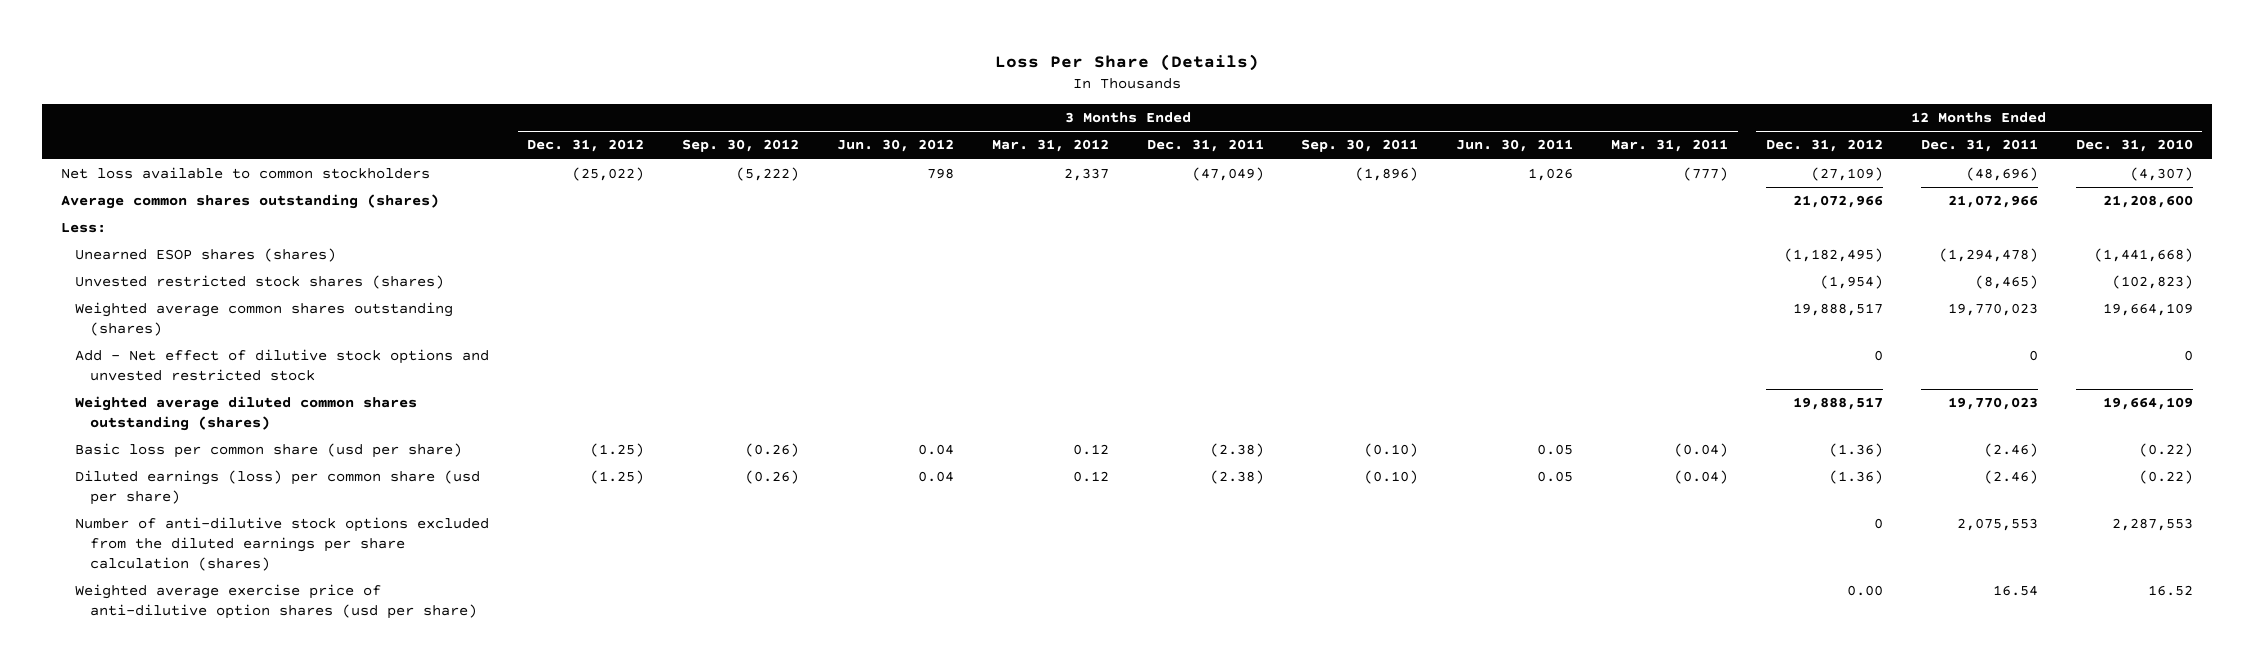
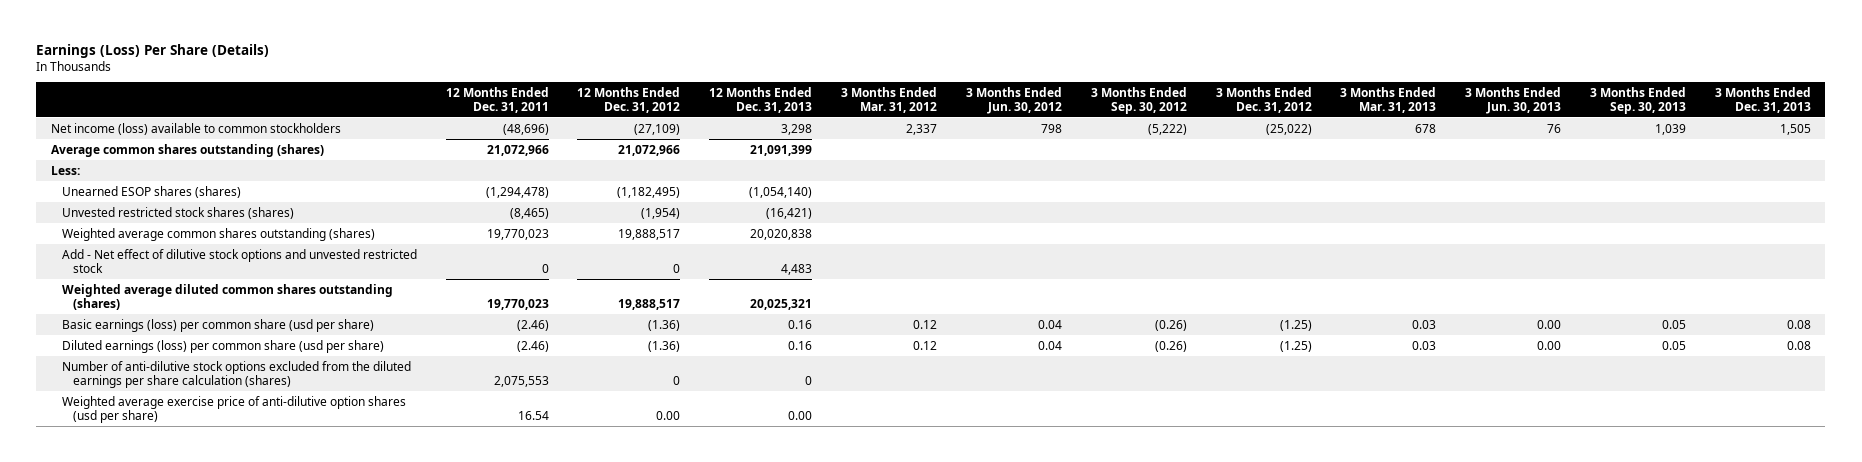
- Loss Per Share (Details)
+ Earnings (Loss) Per Share (Details)
- | 3 Months Ended Dec. 31, 2012 | 3 Months Ended Sep. 30, 2012 | 3 Months Ended Jun. 30, 2012 | 3 Months Ended Mar. 31, 2012 | 3 Months Ended Dec. 31, 2011 | 3 Months Ended Sep. 30, 2011 | 3 Months Ended Jun. 30, 2011 | 3 Months Ended Mar. 31, 2011 | 12 Months Ended Dec. 31, 2012 | 12 Months Ended Dec. 31, 2011 | 12 Months Ended Dec. 31, 2010
+ | 12 Months Ended Dec. 31, 2011 | 12 Months Ended Dec. 31, 2012 | 12 Months Ended Dec. 31, 2013 | 3 Months Ended Mar. 31, 2012 | 3 Months Ended Jun. 30, 2012 | 3 Months Ended Sep. 30, 2012 | 3 Months Ended Dec. 31, 2012 | 3 Months Ended Mar. 31, 2013 | 3 Months Ended Jun. 30, 2013 | 3 Months Ended Sep. 30, 2013 | 3 Months Ended Dec. 31, 2013
- Net loss available to common stockholders | (25,022) | (5,222) | 798 | 2,337 | (47,049) | (1,896) | 1,026 | (777) | (27,109) | (48,696) | (4,307)
+ Net income (loss) available to common stockholders | (48,696) | (27,109) | 3,298 | 2,337 | 798 | (5,222) | (25,022) | 678 | 76 | 1,039 | 1,505
- Basic loss per common share (usd per share) | (1.25) | (0.26) | 0.04 | 0.12 | (2.38) | (0.10) | 0.05 | (0.04) | (1.36) | (2.46) | (0.22)
+ Basic earnings (loss) per common share (usd per share) | (2.46) | (1.36) | 0.16 | 0.12 | 0.04 | (0.26) | (1.25) | 0.03 | 0.00 | 0.05 | 0.08

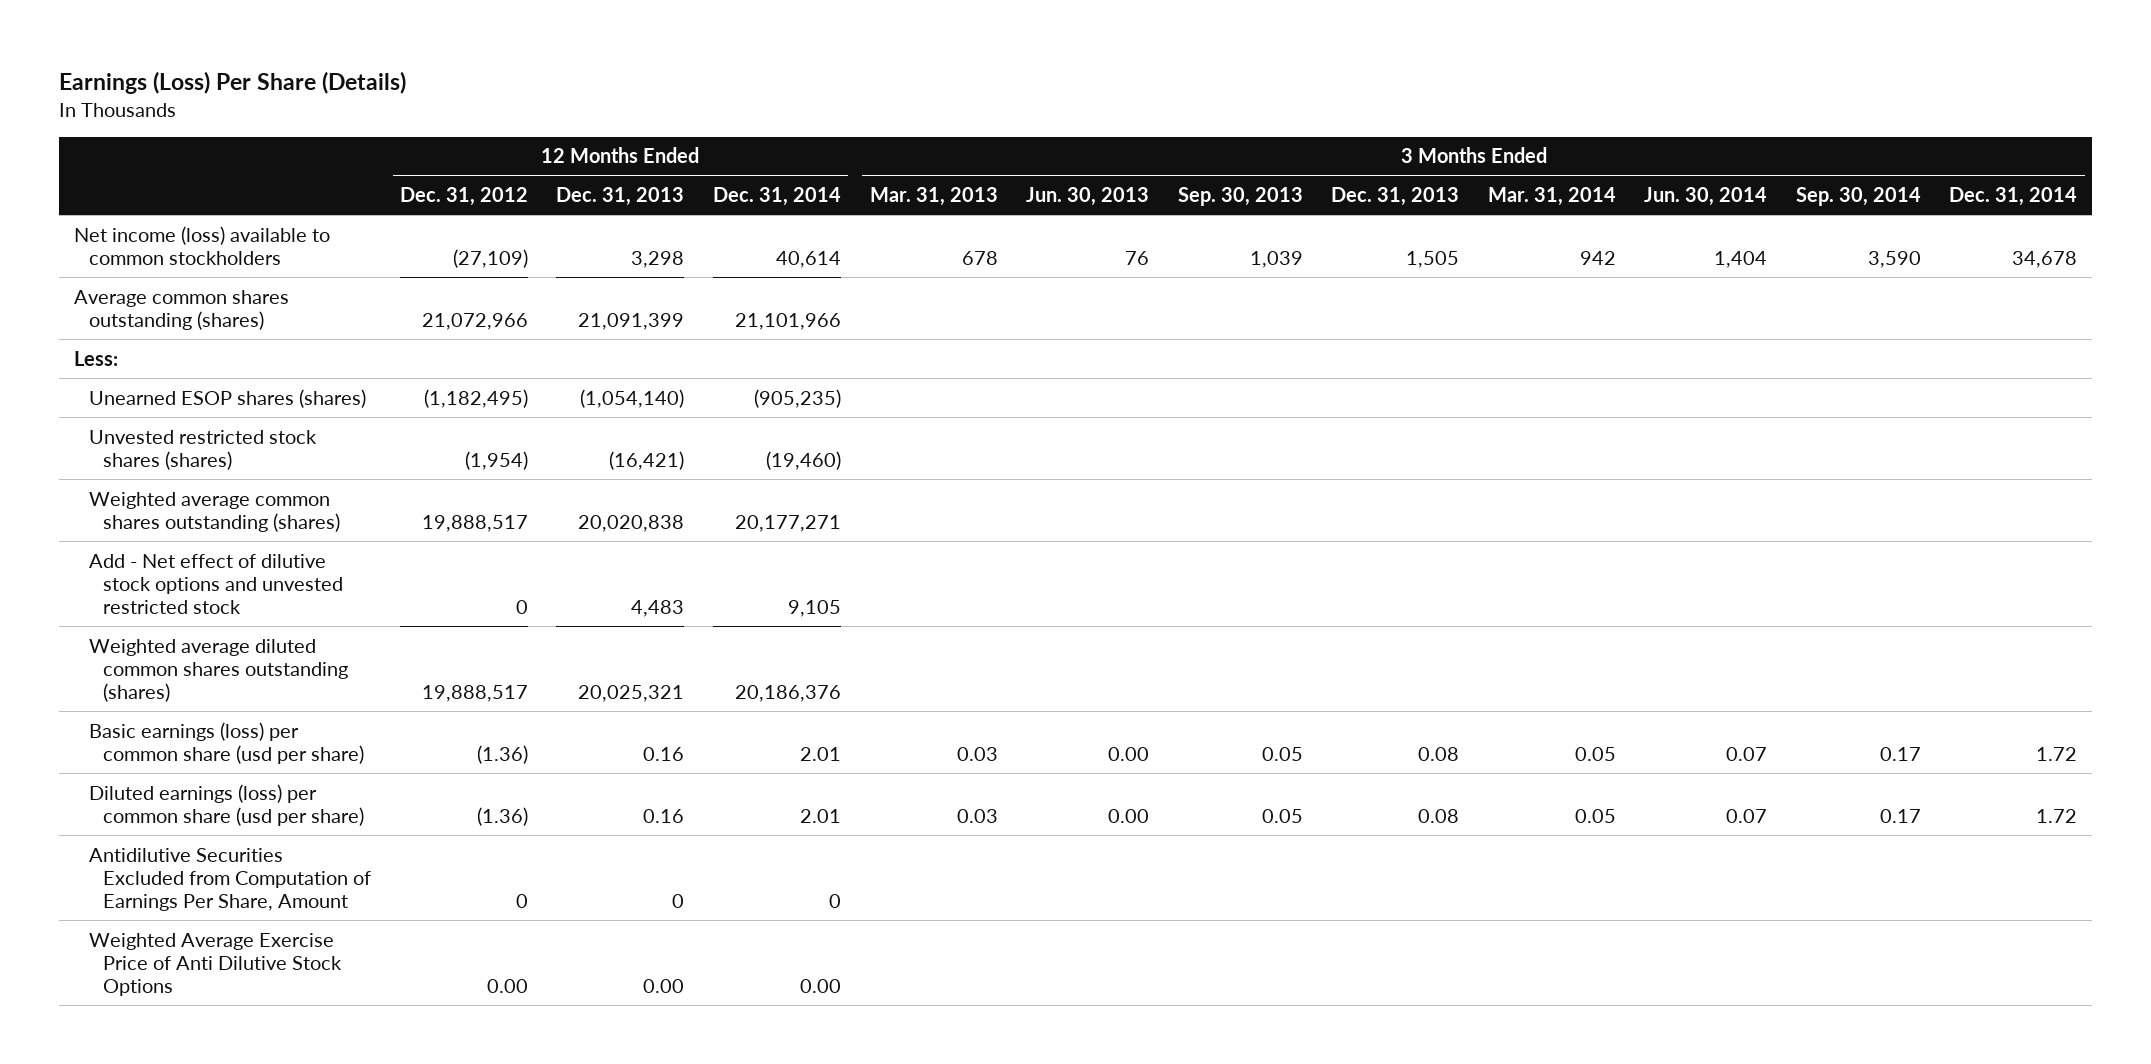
- | 12 Months Ended Dec. 31, 2011 | 12 Months Ended Dec. 31, 2012 | 12 Months Ended Dec. 31, 2013 | 3 Months Ended Mar. 31, 2012 | 3 Months Ended Jun. 30, 2012 | 3 Months Ended Sep. 30, 2012 | 3 Months Ended Dec. 31, 2012 | 3 Months Ended Mar. 31, 2013 | 3 Months Ended Jun. 30, 2013 | 3 Months Ended Sep. 30, 2013 | 3 Months Ended Dec. 31, 2013
+ | 12 Months Ended Dec. 31, 2012 | 12 Months Ended Dec. 31, 2013 | 12 Months Ended Dec. 31, 2014 | 3 Months Ended Mar. 31, 2013 | 3 Months Ended Jun. 30, 2013 | 3 Months Ended Sep. 30, 2013 | 3 Months Ended Dec. 31, 2013 | 3 Months Ended Mar. 31, 2014 | 3 Months Ended Jun. 30, 2014 | 3 Months Ended Sep. 30, 2014 | 3 Months Ended Dec. 31, 2014
- Number of anti-dilutive stock options excluded from the diluted earnings per share calculation (shares) | 2,075,553 | 0 | 0 | | | | | | | |
- Weighted average exercise price of anti-dilutive option shares (usd per share) | 16.54 | 0.00 | 0.00 | | | | | | | |
+ Antidilutive Securities Excluded from Computation of Earnings Per Share, Amount | 0 | 0 | 0 | | | | | | | |
+ Weighted Average Exercise Price of Anti Dilutive Stock Options | 0.00 | 0.00 | 0.00 | | | | | | | |

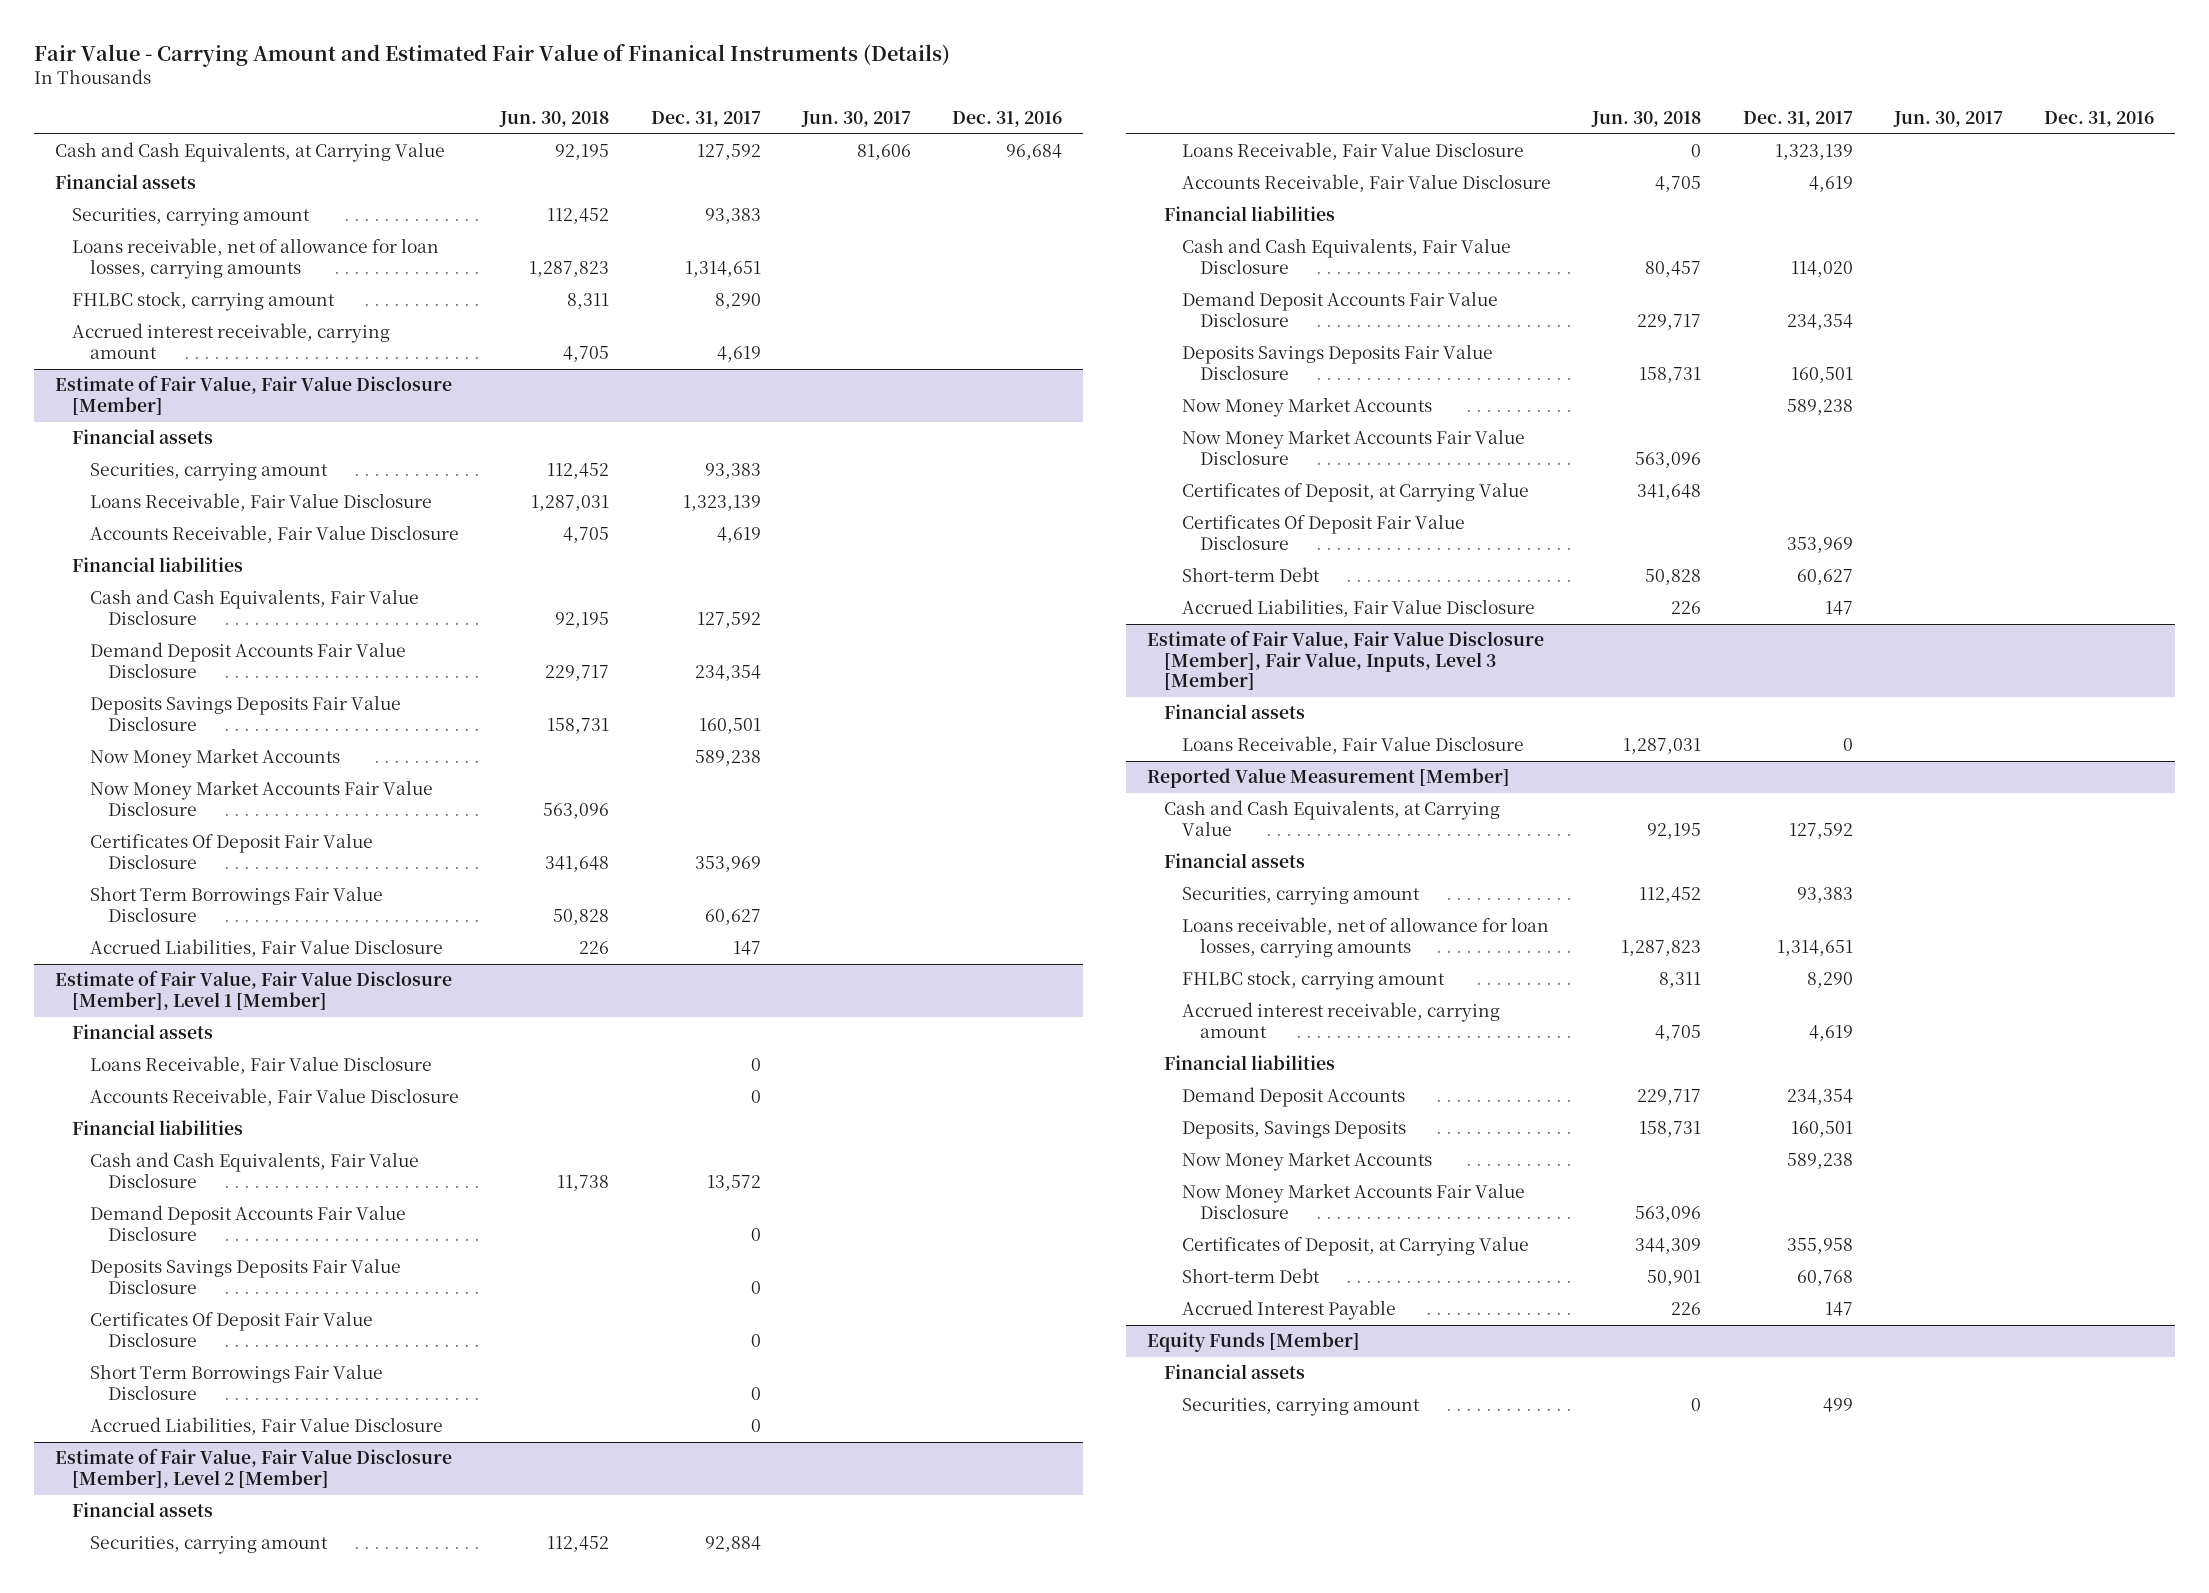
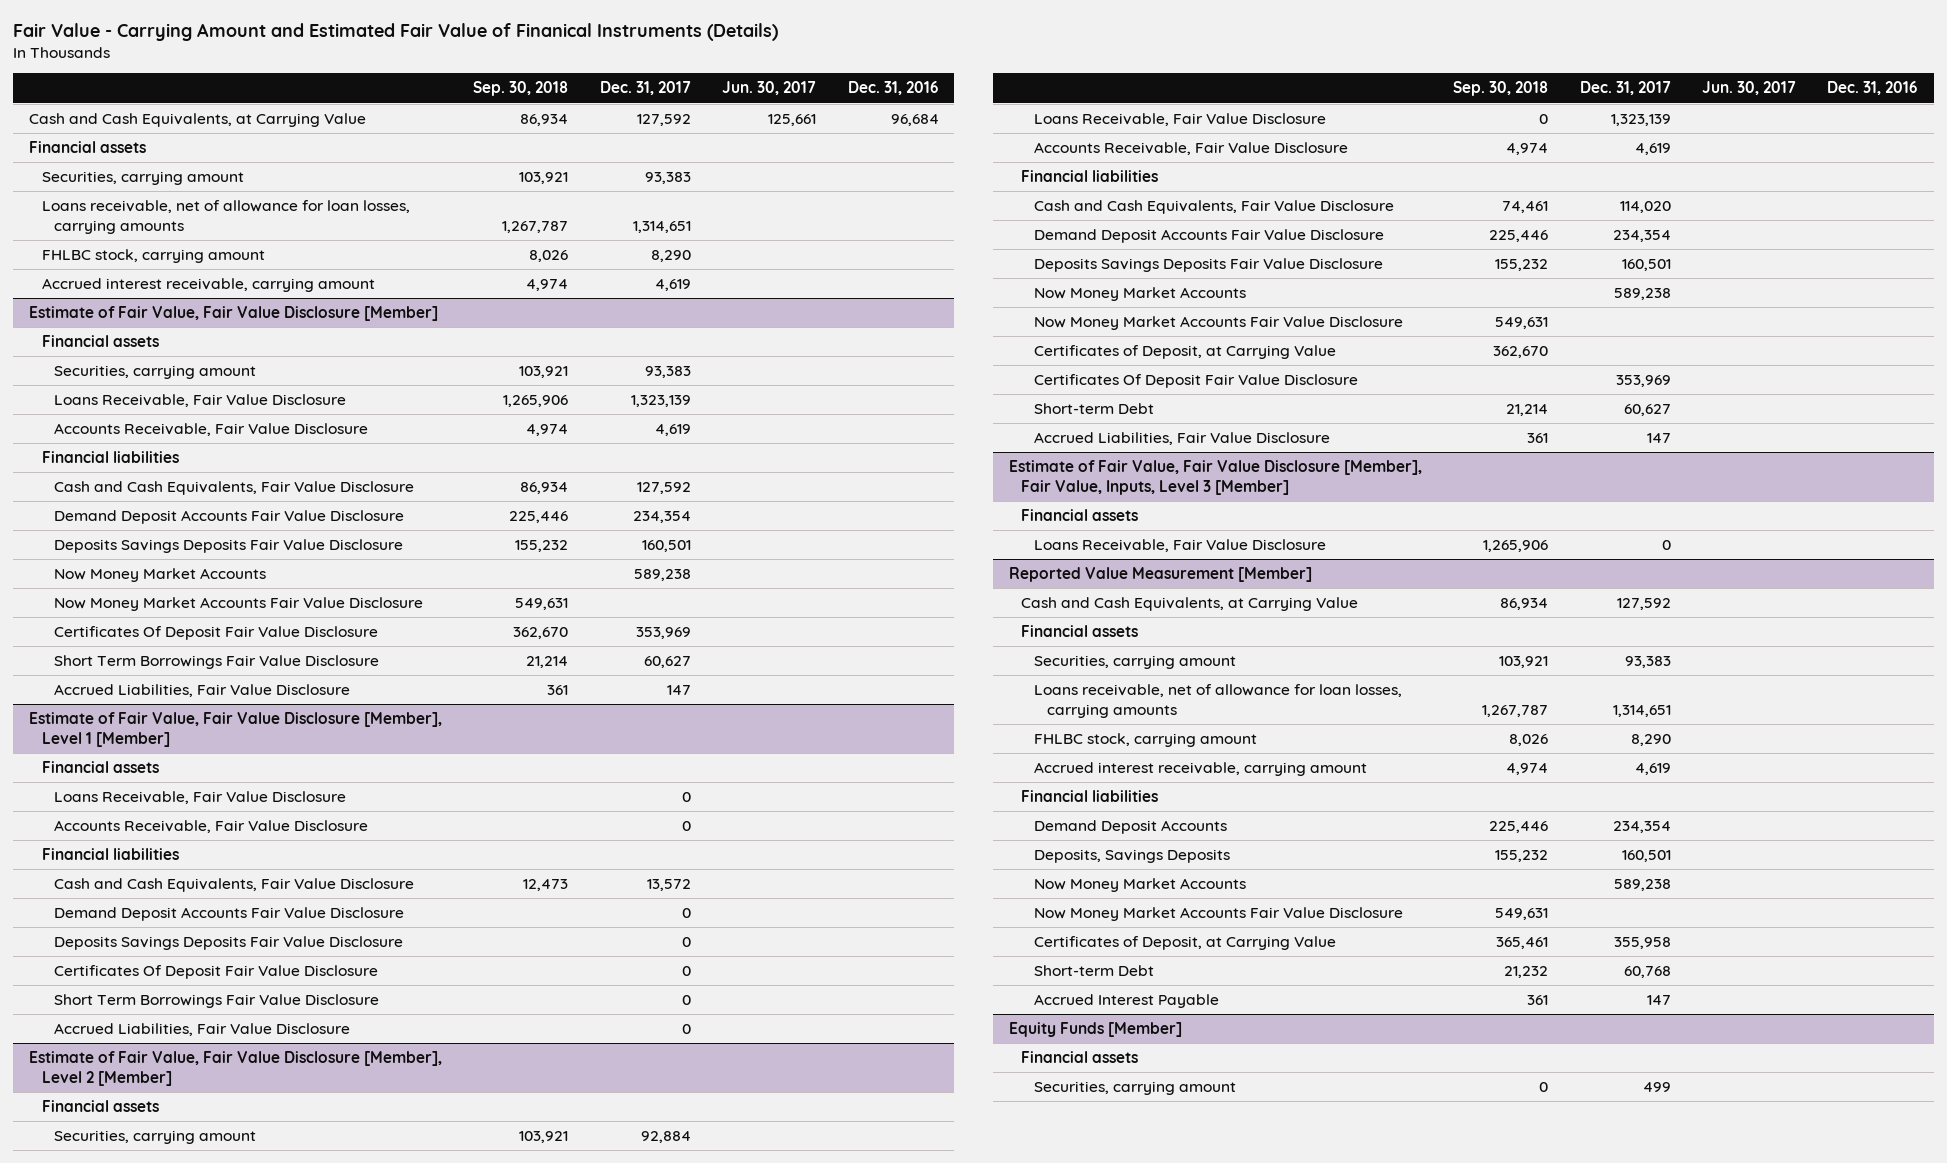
- | Jun. 30, 2018 | Dec. 31, 2017 | Jun. 30, 2017 | Dec. 31, 2016
+ | Sep. 30, 2018 | Dec. 31, 2017 | Jun. 30, 2017 | Dec. 31, 2016
- Cash and Cash Equivalents, at Carrying Value | 92,195 | 127,592 | 81,606 | 96,684
+ Cash and Cash Equivalents, at Carrying Value | 86,934 | 127,592 | 125,661 | 96,684

